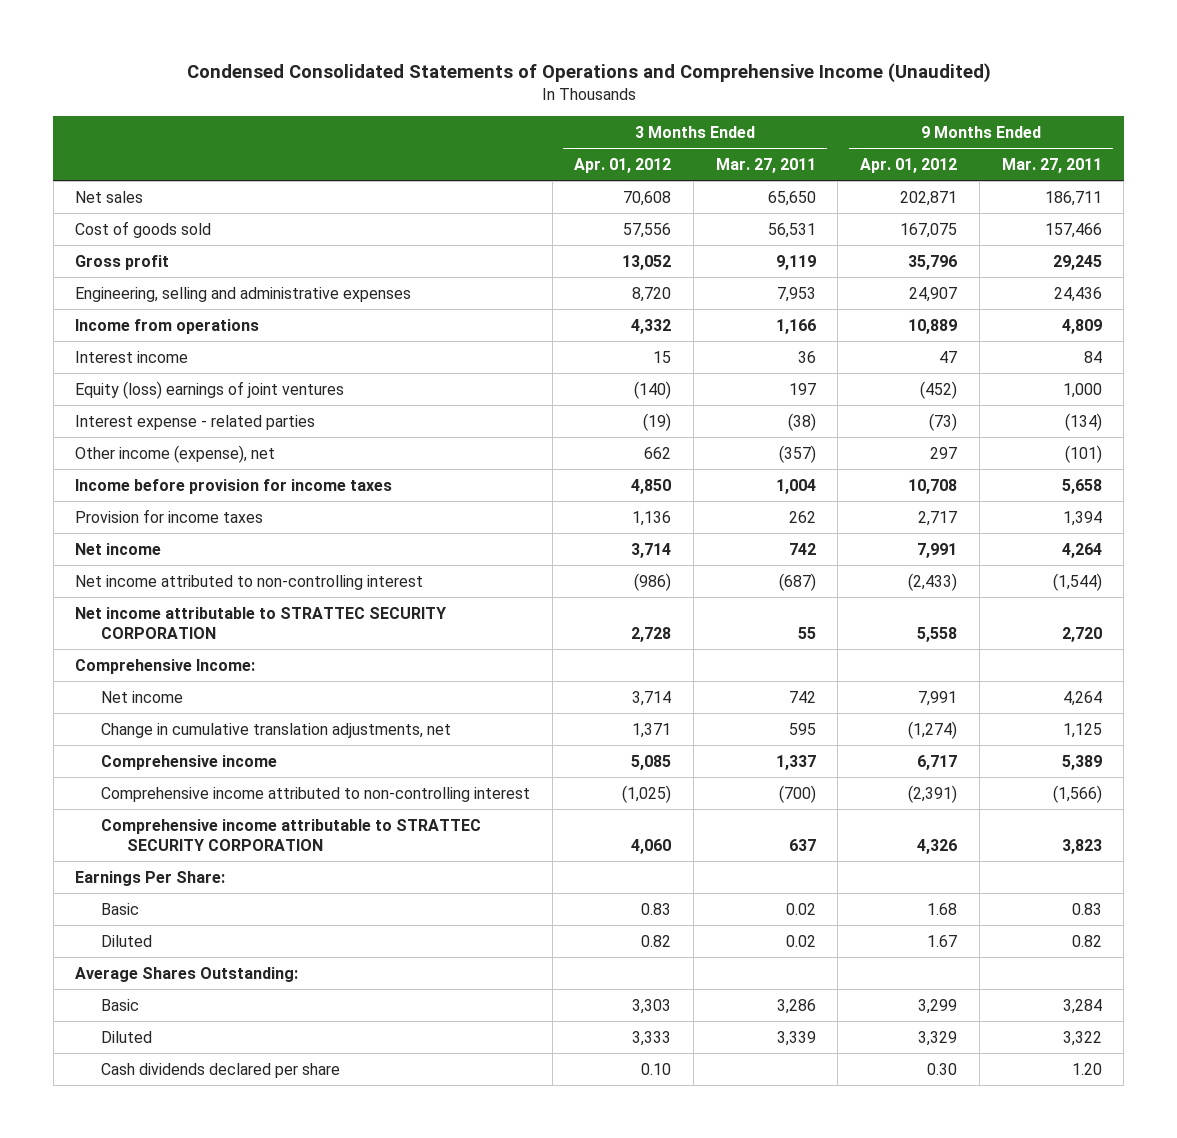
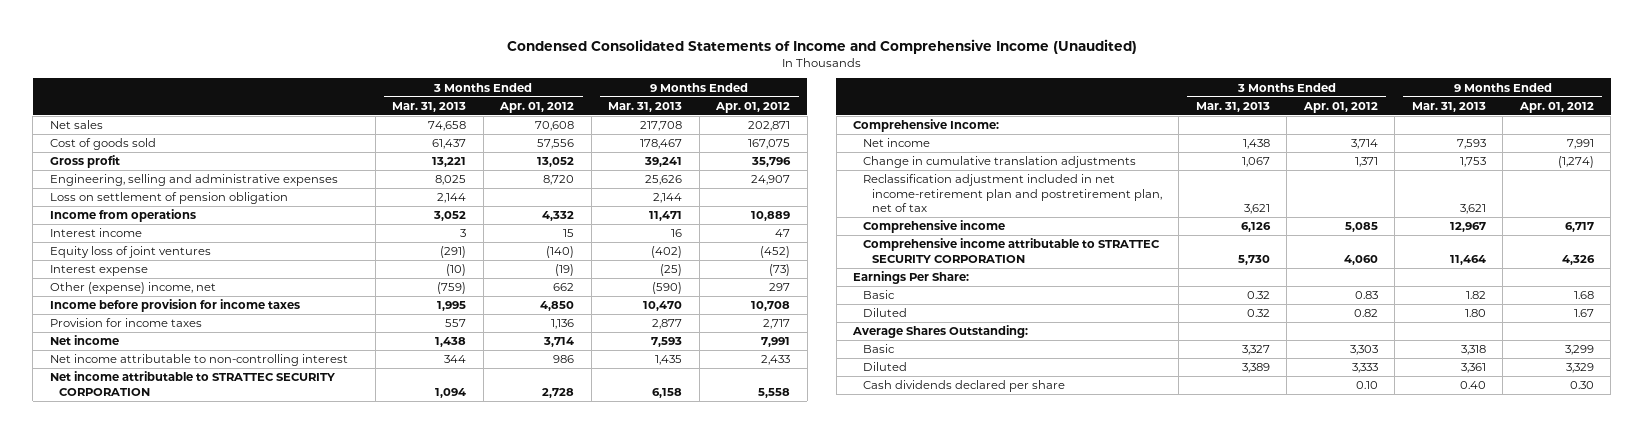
- Condensed Consolidated Statements of Operations and Comprehensive Income (Unaudited)
+ Condensed Consolidated Statements of Income and Comprehensive Income (Unaudited)
- | 3 Months Ended Apr. 01, 2012 | 3 Months Ended Mar. 27, 2011 | 9 Months Ended Apr. 01, 2012 | 9 Months Ended Mar. 27, 2011
+ | 3 Months Ended Mar. 31, 2013 | 3 Months Ended Apr. 01, 2012 | 9 Months Ended Mar. 31, 2013 | 9 Months Ended Apr. 01, 2012
+ Loss on settlement of pension obligation | 2,144 | | 2,144 |
- Equity (loss) earnings of joint ventures | (140) | 197 | (452) | 1,000
- Interest expense - related parties | (19) | (38) | (73) | (134)
- Other income (expense), net | 662 | (357) | 297 | (101)
+ Equity loss of joint ventures | (291) | (140) | (402) | (452)
+ Interest expense | (10) | (19) | (25) | (73)
+ Other (expense) income, net | (759) | 662 | (590) | 297
- Net income attributed to non-controlling interest | (986) | (687) | (2,433) | (1,544)
+ Net income attributable to non-controlling interest | 344 | 986 | 1,435 | 2,433
- Change in cumulative translation adjustments, net | 1,371 | 595 | (1,274) | 1,125
+ Change in cumulative translation adjustments | 1,067 | 1,371 | 1,753 | (1,274)
+ Reclassification adjustment included in net income-retirement plan and postretirement plan, net of tax | 3,621 | | 3,621 |
- Comprehensive income attributed to non-controlling interest | (1,025) | (700) | (2,391) | (1,566)

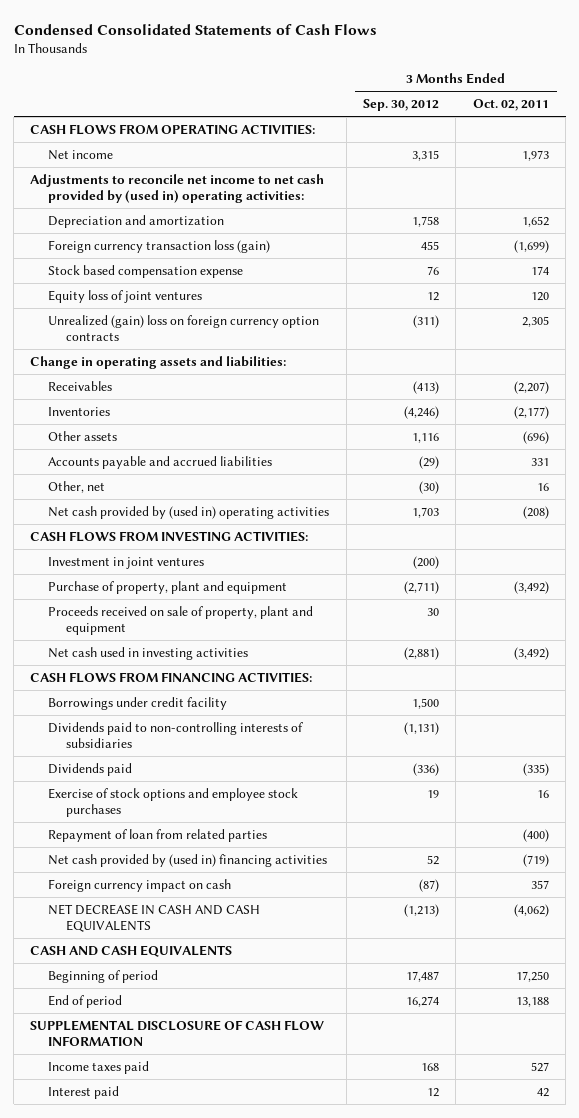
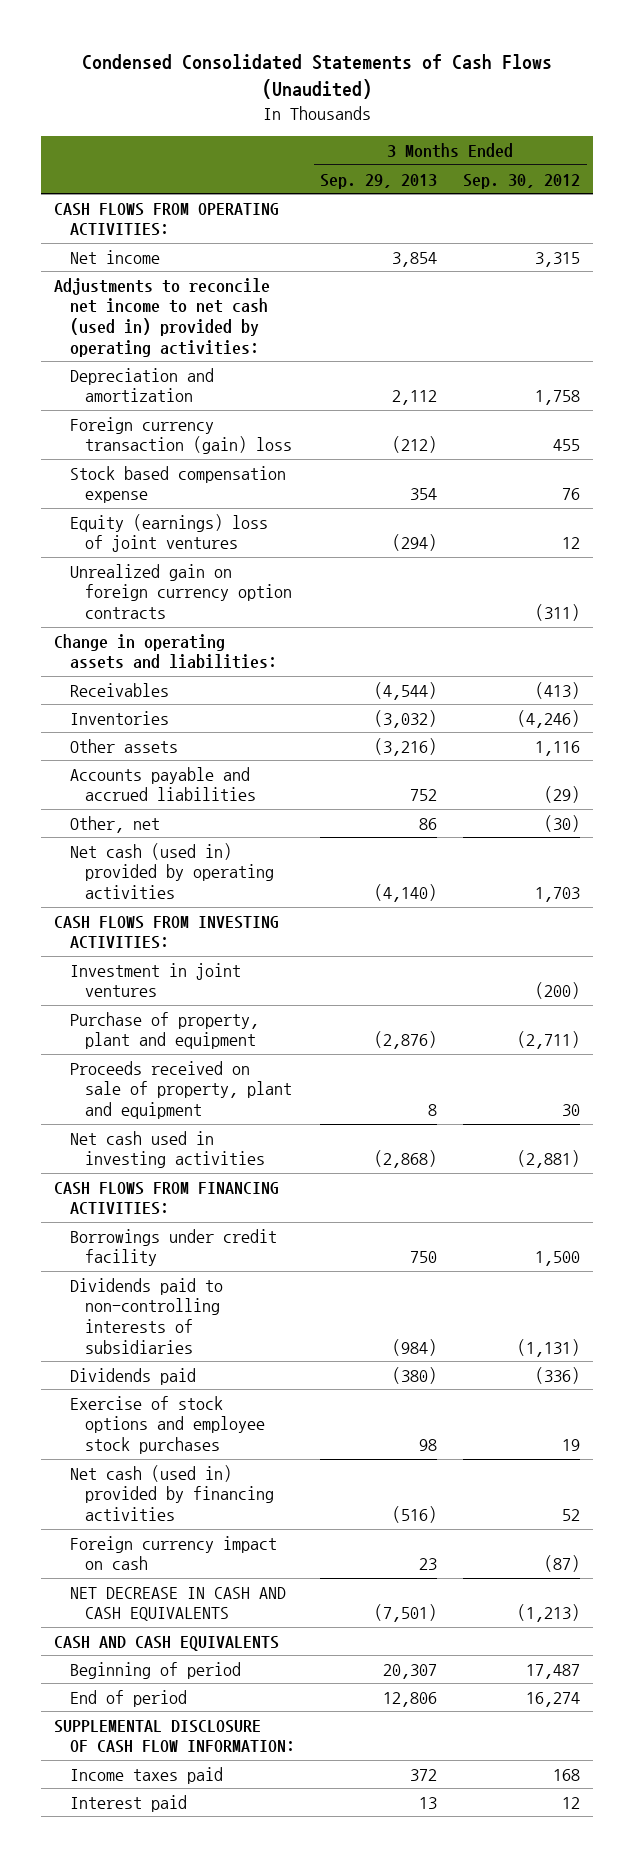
- Condensed Consolidated Statements of Cash Flows
+ Condensed Consolidated Statements of Cash Flows (Unaudited)
- | 3 Months Ended Sep. 30, 2012 | 3 Months Ended Oct. 02, 2011
+ | 3 Months Ended Sep. 29, 2013 | 3 Months Ended Sep. 30, 2012
- Adjustments to reconcile net income to net cash provided by (used in) operating activities:
+ Adjustments to reconcile net income to net cash (used in) provided by operating activities:
- Foreign currency transaction loss (gain) | 455 | (1,699)
+ Foreign currency transaction (gain) loss | (212) | 455
- Equity loss of joint ventures | 12 | 120
- Unrealized (gain) loss on foreign currency option contracts | (311) | 2,305
+ Equity (earnings) loss of joint ventures | (294) | 12
+ Unrealized gain on foreign currency option contracts | | (311)
- Net cash provided by (used in) operating activities | 1,703 | (208)
+ Net cash (used in) provided by operating activities | (4,140) | 1,703
- Repayment of loan from related parties | | (400)
- Net cash provided by (used in) financing activities | 52 | (719)
+ Net cash (used in) provided by financing activities | (516) | 52
- SUPPLEMENTAL DISCLOSURE OF CASH FLOW INFORMATION
+ SUPPLEMENTAL DISCLOSURE OF CASH FLOW INFORMATION:

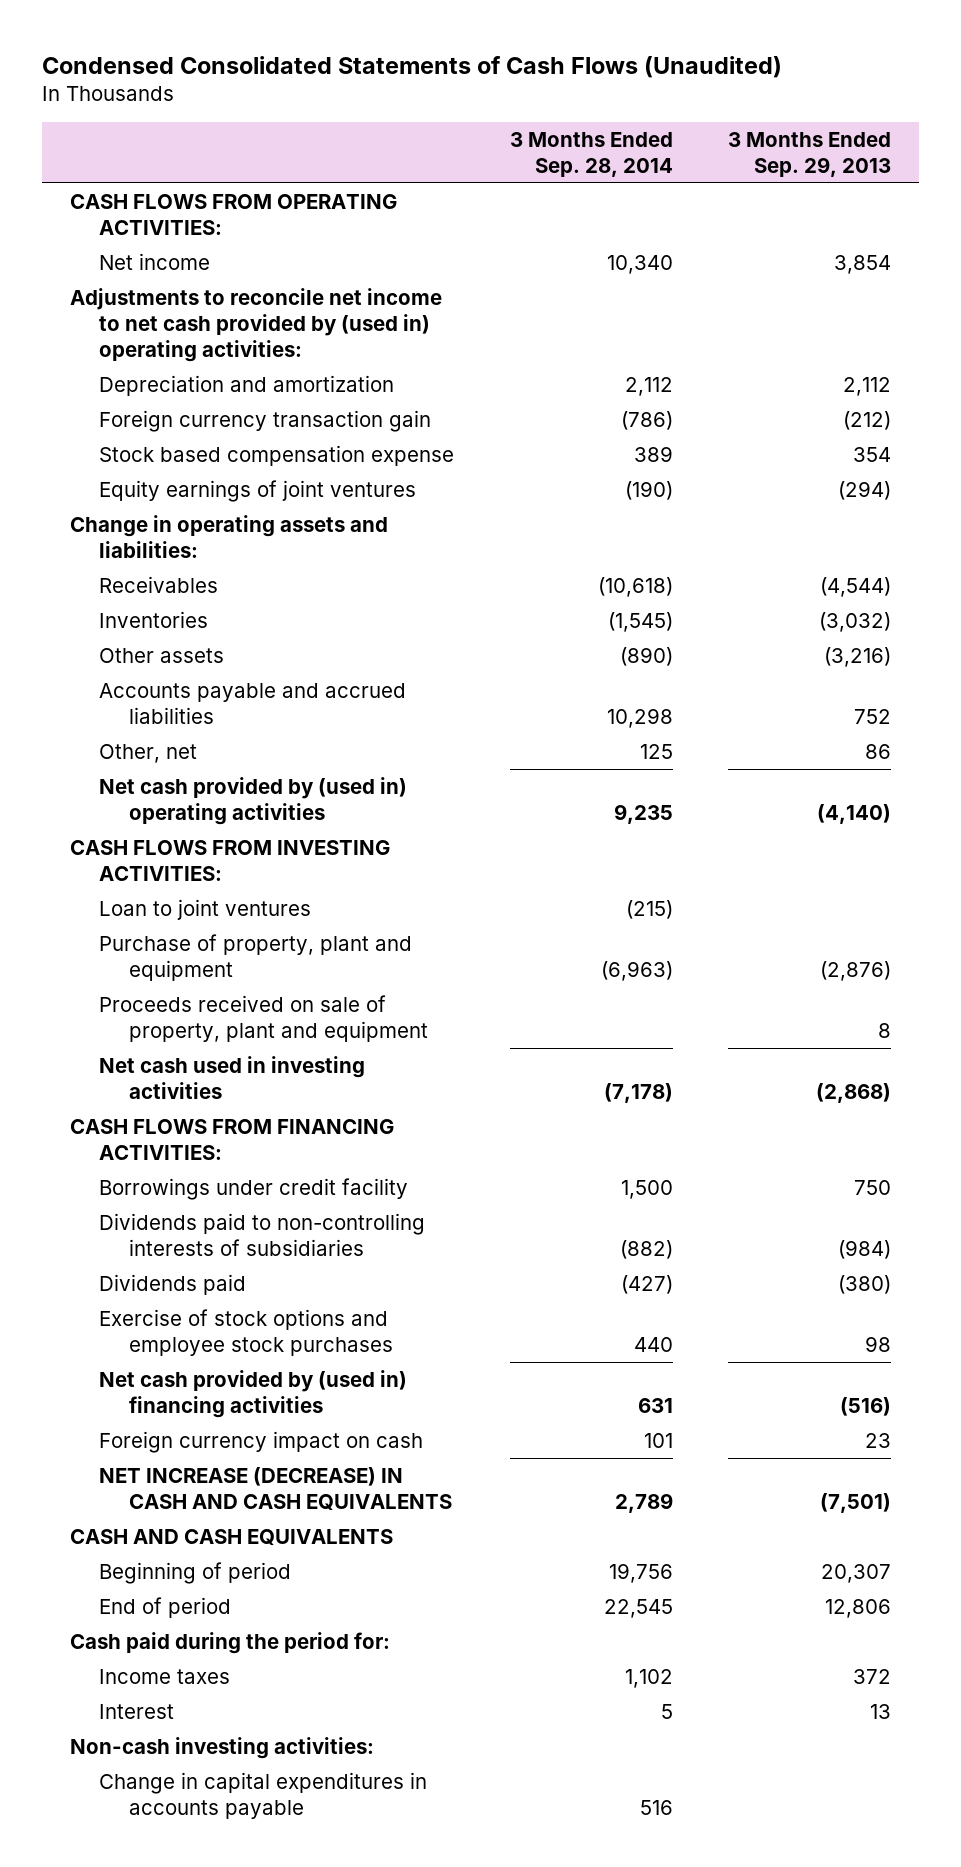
- | 3 Months Ended Sep. 29, 2013 | 3 Months Ended Sep. 30, 2012
+ | 3 Months Ended Sep. 28, 2014 | 3 Months Ended Sep. 29, 2013
- Adjustments to reconcile net income to net cash (used in) provided by operating activities:
+ Adjustments to reconcile net income to net cash provided by (used in) operating activities:
- Foreign currency transaction (gain) loss | (212) | 455
+ Foreign currency transaction gain | (786) | (212)
- Equity (earnings) loss of joint ventures | (294) | 12
- Unrealized gain on foreign currency option contracts | | (311)
+ Equity earnings of joint ventures | (190) | (294)
- Net cash (used in) provided by operating activities | (4,140) | 1,703
+ Net cash provided by (used in) operating activities | 9,235 | (4,140)
- Investment in joint ventures | | (200)
+ Loan to joint ventures | (215) |
- Net cash (used in) provided by financing activities | (516) | 52
+ Net cash provided by (used in) financing activities | 631 | (516)
- NET DECREASE IN CASH AND CASH EQUIVALENTS | (7,501) | (1,213)
+ NET INCREASE (DECREASE) IN CASH AND CASH EQUIVALENTS | 2,789 | (7,501)
- SUPPLEMENTAL DISCLOSURE OF CASH FLOW INFORMATION:
- Income taxes paid | 372 | 168
- Interest paid | 13 | 12
+ Cash paid during the period for:
+ Income taxes | 1,102 | 372
+ Interest | 5 | 13
+ Non-cash investing activities:
+ Change in capital expenditures in accounts payable | 516 |

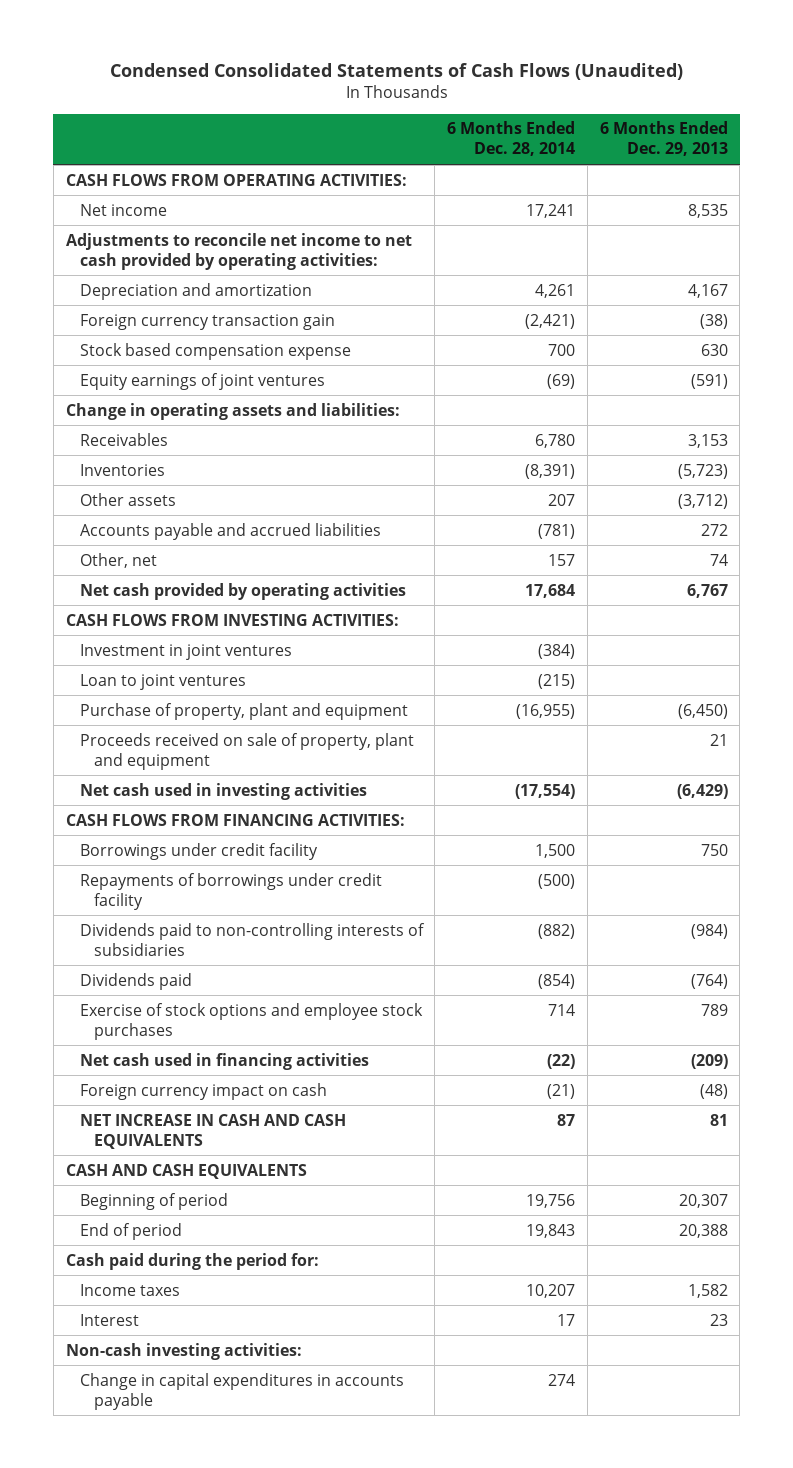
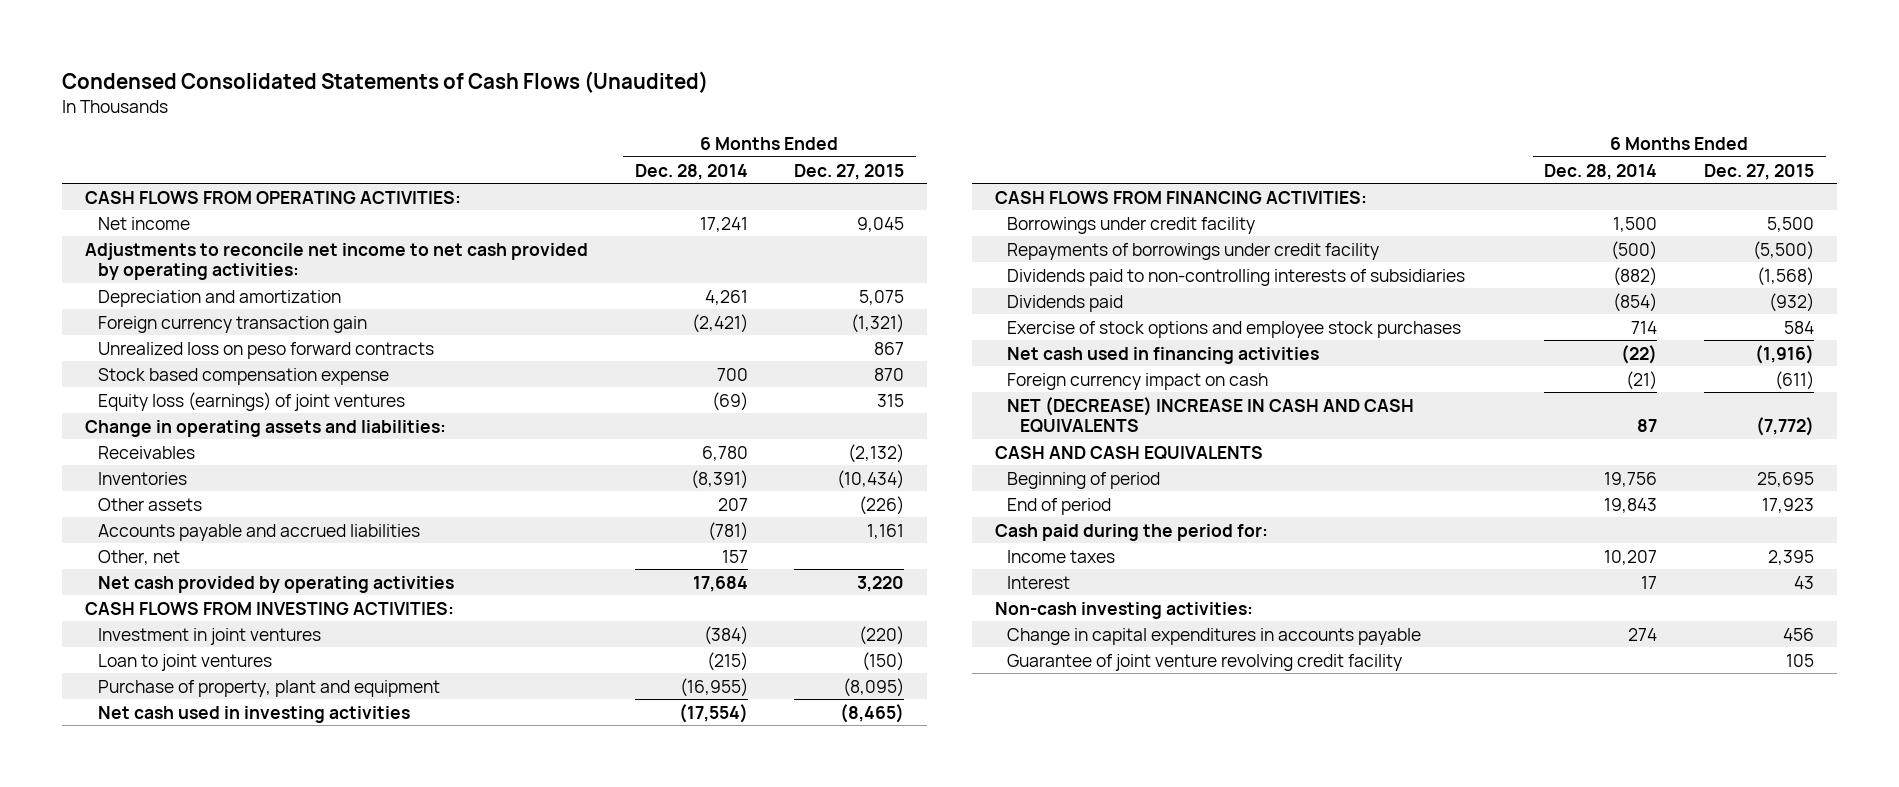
- | 6 Months Ended Dec. 28, 2014 | 6 Months Ended Dec. 29, 2013
+ | 6 Months Ended Dec. 28, 2014 | 6 Months Ended Dec. 27, 2015
+ Unrealized loss on peso forward contracts | | 867
- Equity earnings of joint ventures | (69) | (591)
+ Equity loss (earnings) of joint ventures | (69) | 315
- Proceeds received on sale of property, plant and equipment | | 21
- NET INCREASE IN CASH AND CASH EQUIVALENTS | 87 | 81
+ NET (DECREASE) INCREASE IN CASH AND CASH EQUIVALENTS | 87 | (7,772)
+ Guarantee of joint venture revolving credit facility | | 105

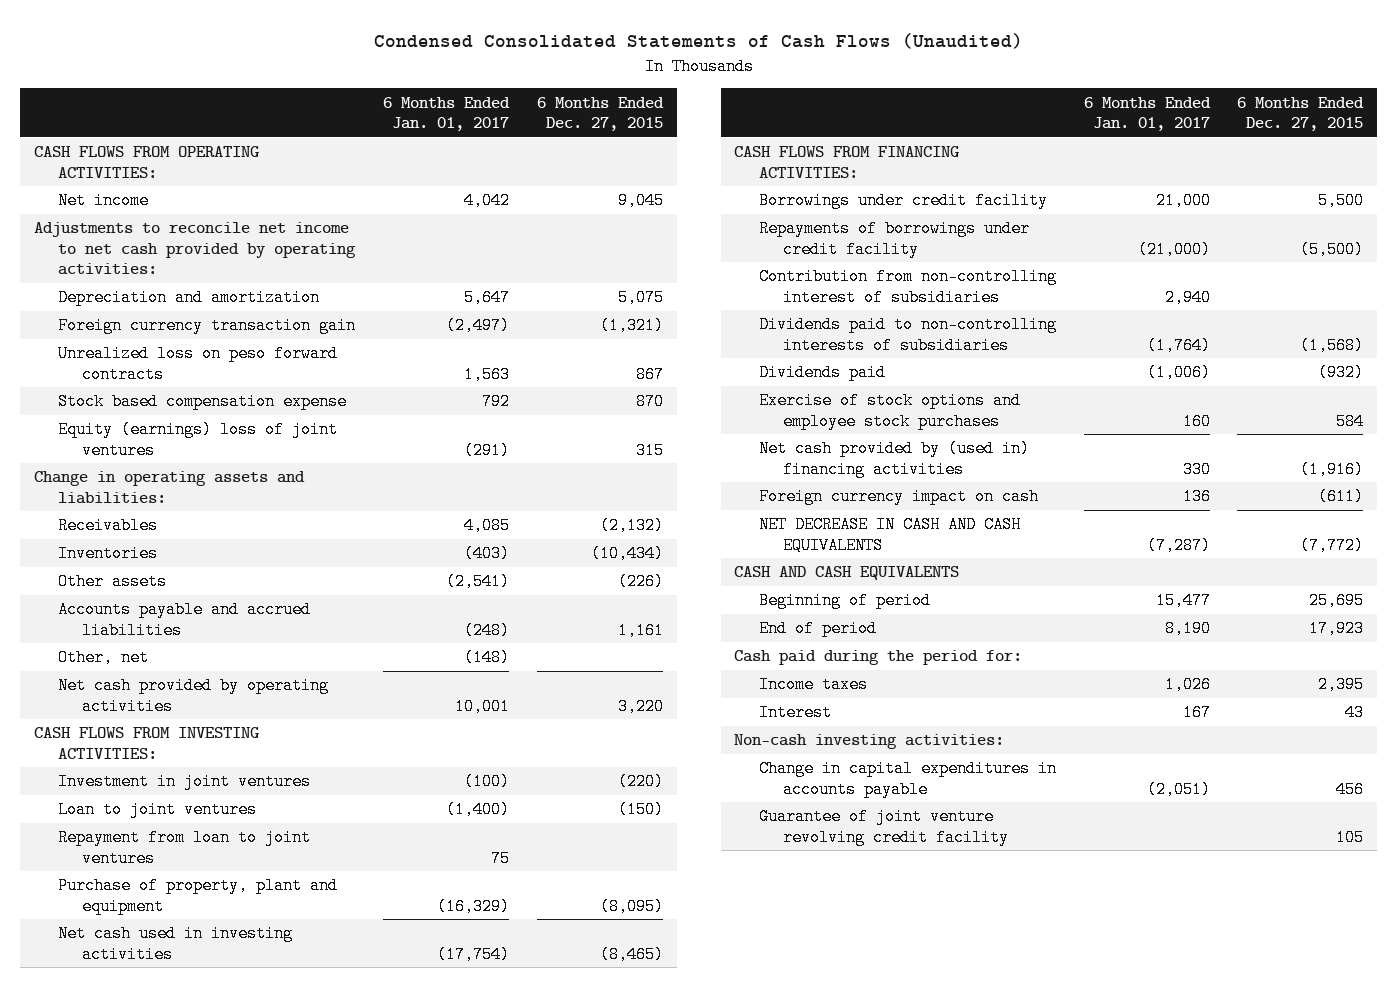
- | 6 Months Ended Dec. 28, 2014 | 6 Months Ended Dec. 27, 2015
+ | 6 Months Ended Jan. 01, 2017 | 6 Months Ended Dec. 27, 2015
- Equity loss (earnings) of joint ventures | (69) | 315
+ Equity (earnings) loss of joint ventures | (291) | 315
+ Repayment from loan to joint ventures | 75 |
+ Contribution from non-controlling interest of subsidiaries | 2,940 |
- Net cash used in financing activities | (22) | (1,916)
+ Net cash provided by (used in) financing activities | 330 | (1,916)
- NET (DECREASE) INCREASE IN CASH AND CASH EQUIVALENTS | 87 | (7,772)
+ NET DECREASE IN CASH AND CASH EQUIVALENTS | (7,287) | (7,772)

